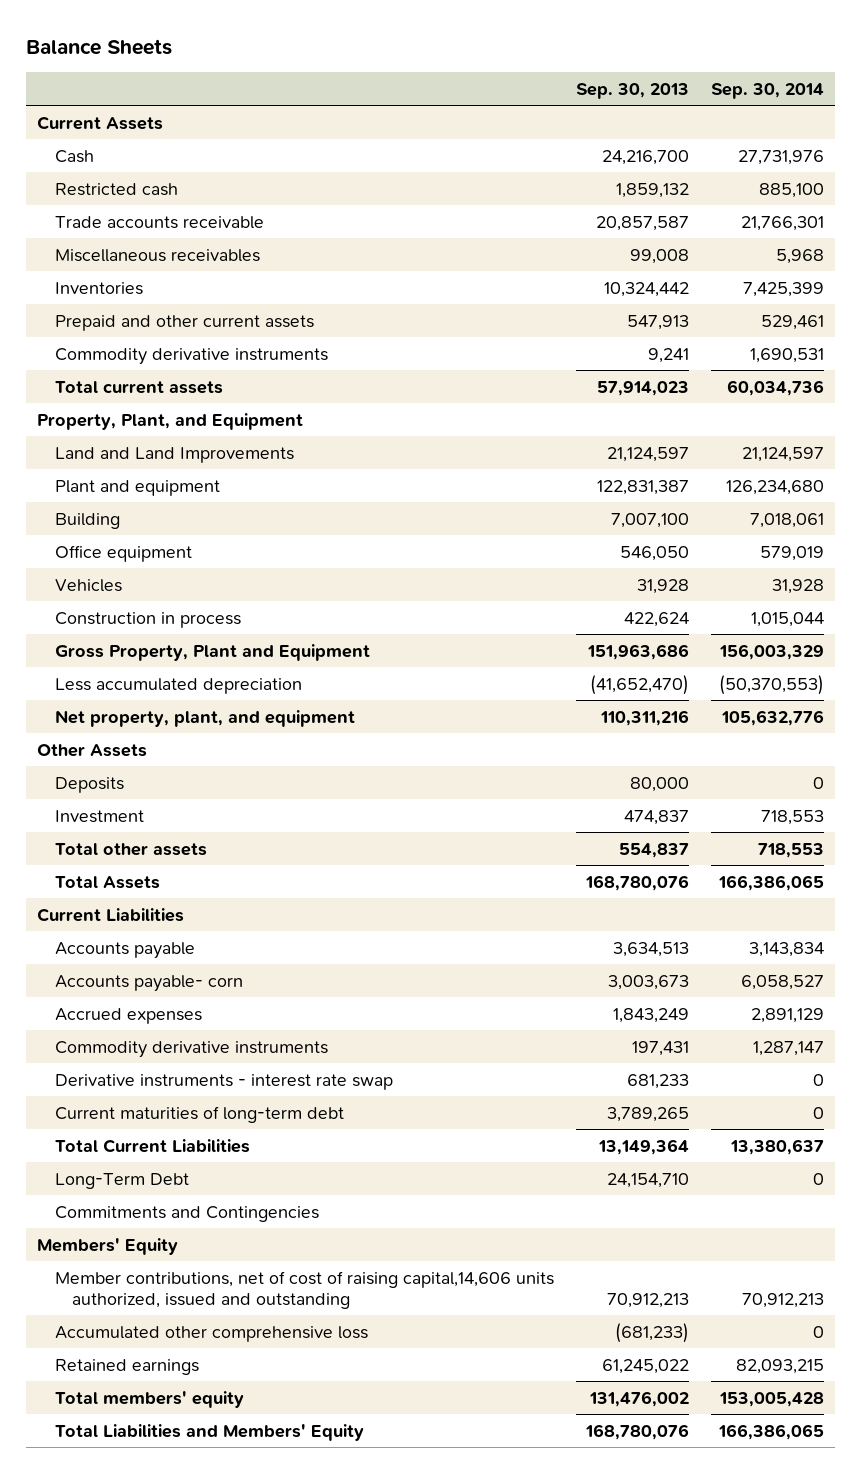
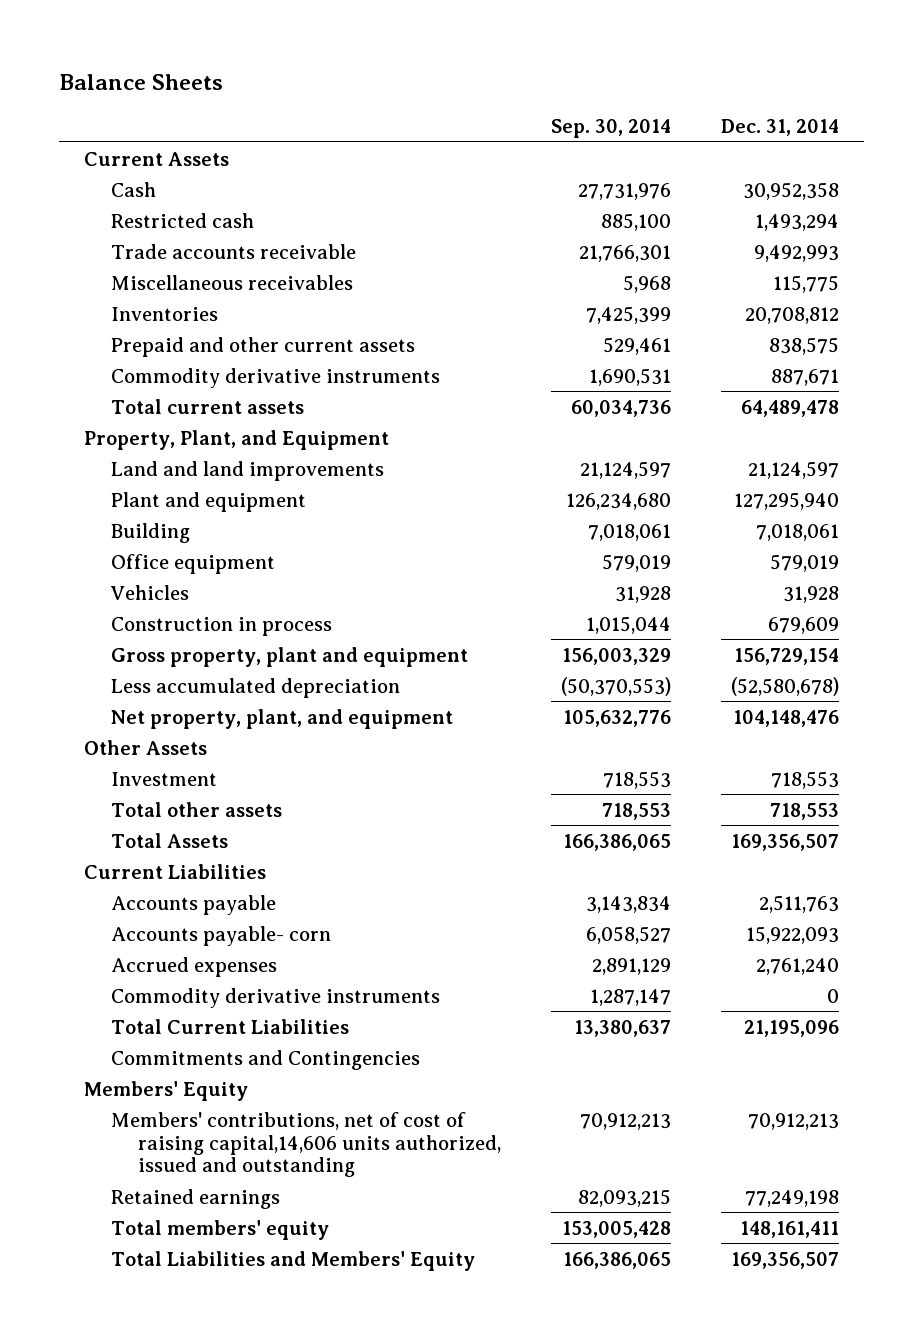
- | Sep. 30, 2013 | Sep. 30, 2014
+ | Sep. 30, 2014 | Dec. 31, 2014
- Land and Land Improvements | 21,124,597 | 21,124,597
+ Land and land improvements | 21,124,597 | 21,124,597
- Gross Property, Plant and Equipment | 151,963,686 | 156,003,329
+ Gross property, plant and equipment | 156,003,329 | 156,729,154
- Deposits | 80,000 | 0
- Derivative instruments - interest rate swap | 681,233 | 0
- Current maturities of long-term debt | 3,789,265 | 0
- Long-Term Debt | 24,154,710 | 0
- Member contributions, net of cost of raising capital,14,606 units authorized, issued and outstanding | 70,912,213 | 70,912,213
- Accumulated other comprehensive loss | (681,233) | 0
+ Members' contributions, net of cost of raising capital,14,606 units authorized, issued and outstanding | 70,912,213 | 70,912,213

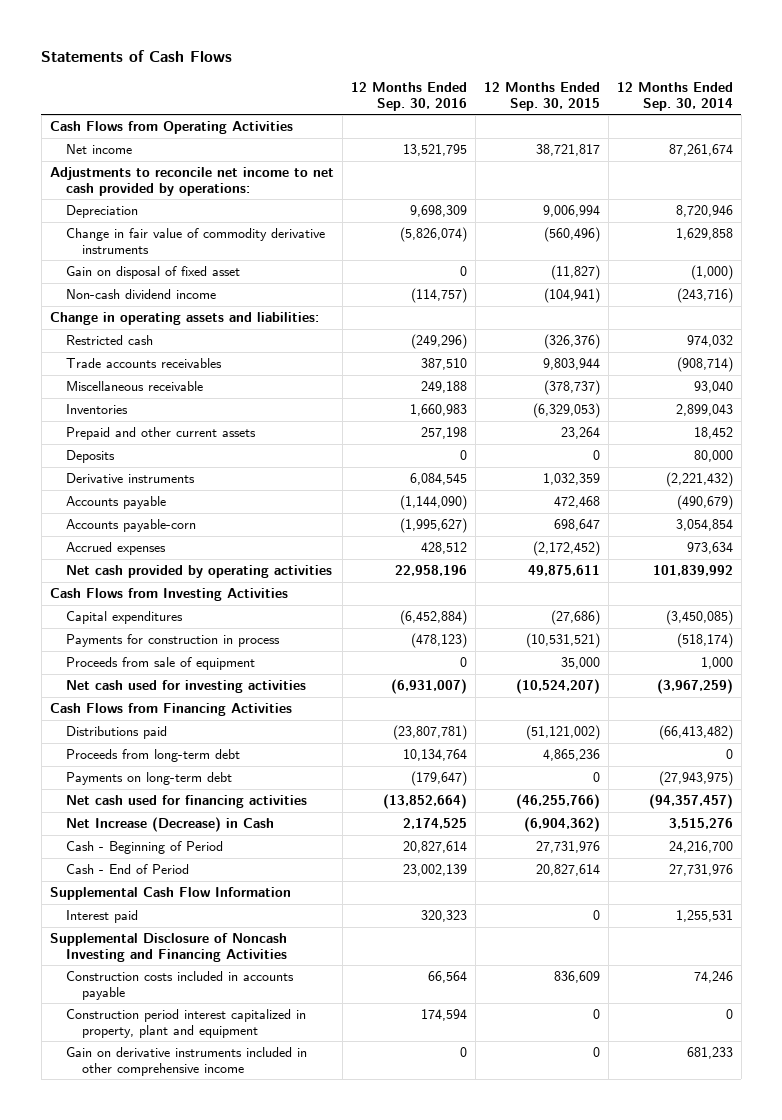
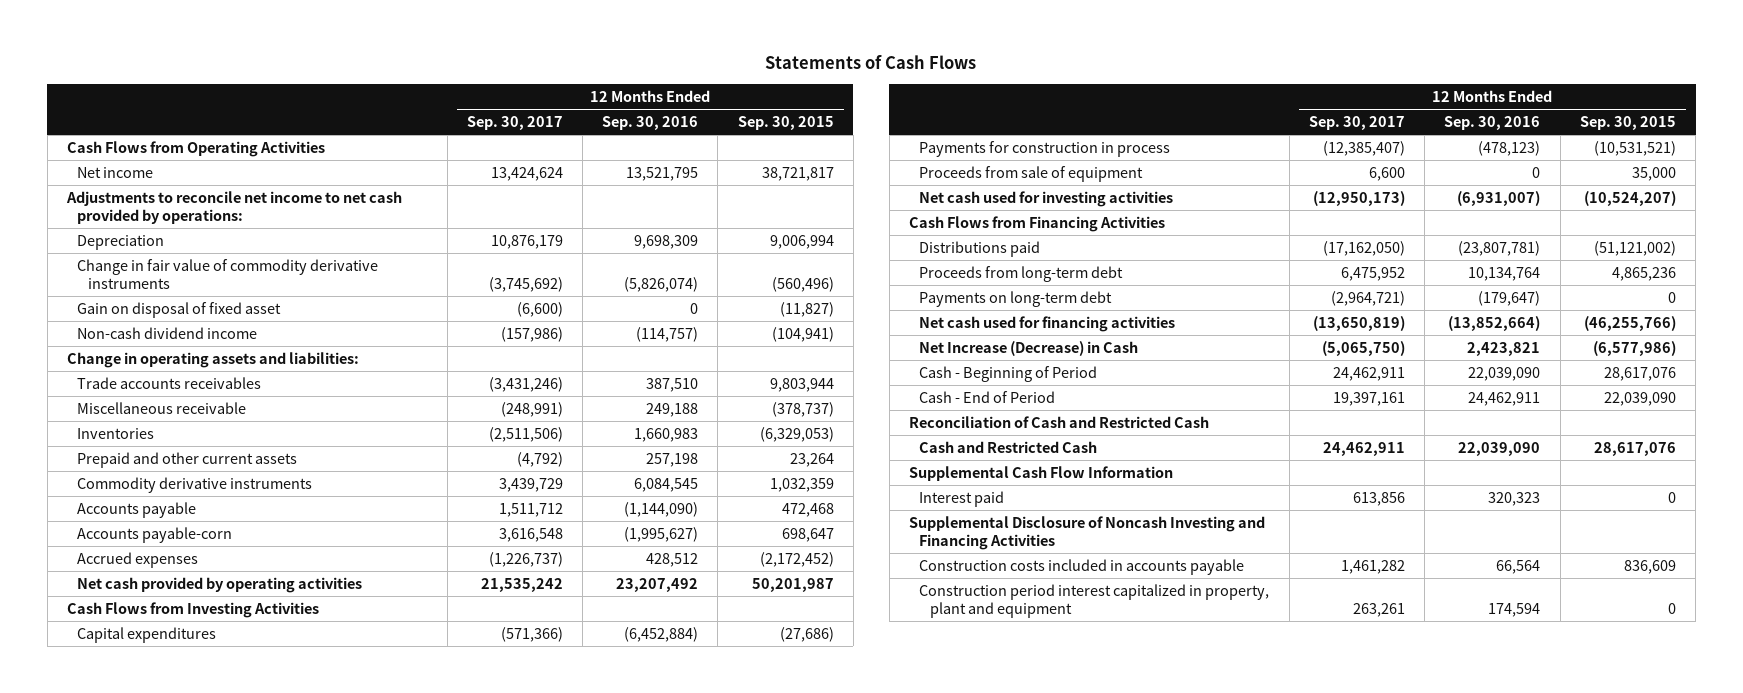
- | 12 Months Ended Sep. 30, 2016 | 12 Months Ended Sep. 30, 2015 | 12 Months Ended Sep. 30, 2014
+ | 12 Months Ended Sep. 30, 2017 | 12 Months Ended Sep. 30, 2016 | 12 Months Ended Sep. 30, 2015
- Restricted cash | (249,296) | (326,376) | 974,032
- Deposits | 0 | 0 | 80,000
- Derivative instruments | 6,084,545 | 1,032,359 | (2,221,432)
+ Commodity derivative instruments | 3,439,729 | 6,084,545 | 1,032,359
- Net cash provided by operating activities | 22,958,196 | 49,875,611 | 101,839,992
+ Net cash provided by operating activities | 21,535,242 | 23,207,492 | 50,201,987
- Net Increase (Decrease) in Cash | 2,174,525 | (6,904,362) | 3,515,276
- Cash - Beginning of Period | 20,827,614 | 27,731,976 | 24,216,700
- Cash - End of Period | 23,002,139 | 20,827,614 | 27,731,976
+ Net Increase (Decrease) in Cash | (5,065,750) | 2,423,821 | (6,577,986)
+ Cash - Beginning of Period | 24,462,911 | 22,039,090 | 28,617,076
+ Cash - End of Period | 19,397,161 | 24,462,911 | 22,039,090
+ Reconciliation of Cash and Restricted Cash
+ Cash and Restricted Cash | 24,462,911 | 22,039,090 | 28,617,076
- Gain on derivative instruments included in other comprehensive income | 0 | 0 | 681,233

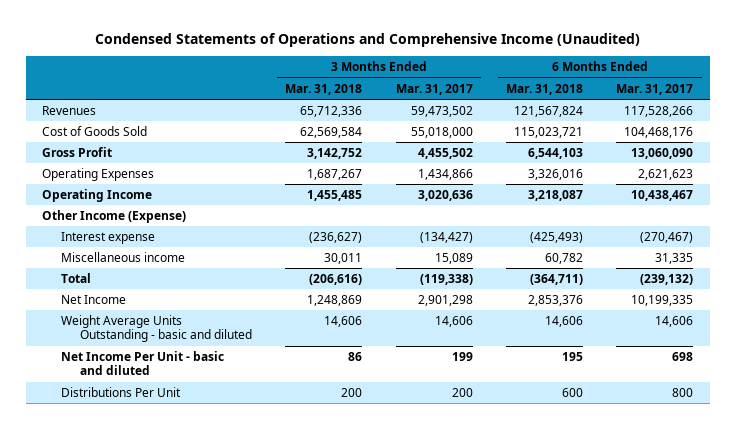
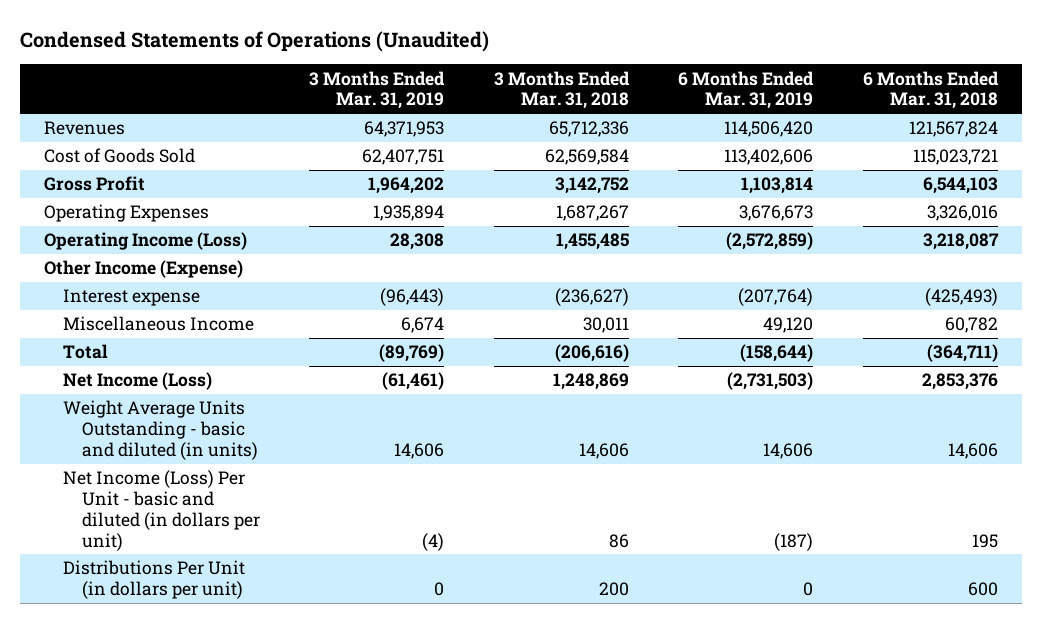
- Condensed Statements of Operations and Comprehensive Income (Unaudited)
+ Condensed Statements of Operations (Unaudited)
- | 3 Months Ended Mar. 31, 2018 | 3 Months Ended Mar. 31, 2017 | 6 Months Ended Mar. 31, 2018 | 6 Months Ended Mar. 31, 2017
+ | 3 Months Ended Mar. 31, 2019 | 3 Months Ended Mar. 31, 2018 | 6 Months Ended Mar. 31, 2019 | 6 Months Ended Mar. 31, 2018
- Operating Income | 1,455,485 | 3,020,636 | 3,218,087 | 10,438,467
+ Operating Income (Loss) | 28,308 | 1,455,485 | (2,572,859) | 3,218,087
- Miscellaneous income | 30,011 | 15,089 | 60,782 | 31,335
+ Miscellaneous Income | 6,674 | 30,011 | 49,120 | 60,782
- Net Income | 1,248,869 | 2,901,298 | 2,853,376 | 10,199,335
- Weight Average Units Outstanding - basic and diluted | 14,606 | 14,606 | 14,606 | 14,606
- Net Income Per Unit - basic and diluted | 86 | 199 | 195 | 698
- Distributions Per Unit | 200 | 200 | 600 | 800
+ Net Income (Loss) | (61,461) | 1,248,869 | (2,731,503) | 2,853,376
+ Weight Average Units Outstanding - basic and diluted (in units) | 14,606 | 14,606 | 14,606 | 14,606
+ Net Income (Loss) Per Unit - basic and diluted (in dollars per unit) | (4) | 86 | (187) | 195
+ Distributions Per Unit (in dollars per unit) | 0 | 200 | 0 | 600

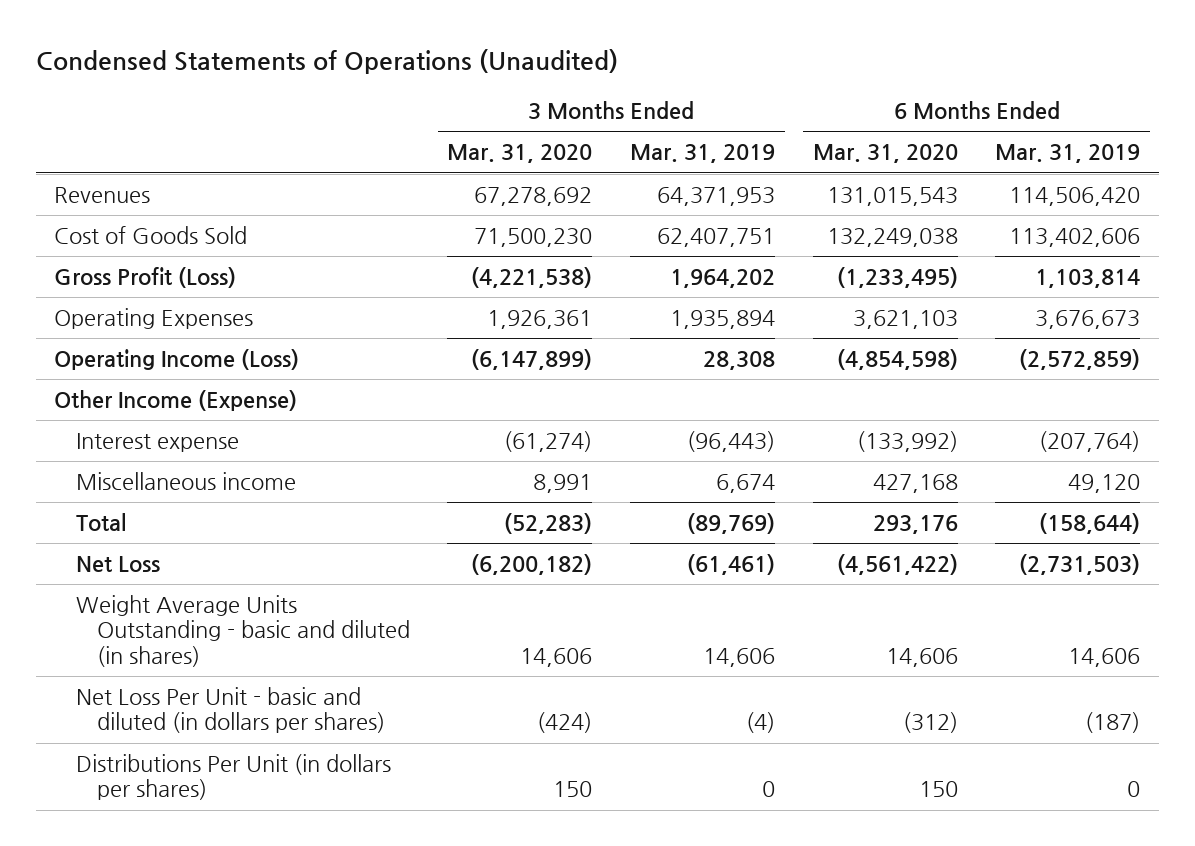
- | 3 Months Ended Mar. 31, 2019 | 3 Months Ended Mar. 31, 2018 | 6 Months Ended Mar. 31, 2019 | 6 Months Ended Mar. 31, 2018
+ | 3 Months Ended Mar. 31, 2020 | 3 Months Ended Mar. 31, 2019 | 6 Months Ended Mar. 31, 2020 | 6 Months Ended Mar. 31, 2019
- Gross Profit | 1,964,202 | 3,142,752 | 1,103,814 | 6,544,103
+ Gross Profit (Loss) | (4,221,538) | 1,964,202 | (1,233,495) | 1,103,814
- Miscellaneous Income | 6,674 | 30,011 | 49,120 | 60,782
+ Miscellaneous income | 8,991 | 6,674 | 427,168 | 49,120
- Net Income (Loss) | (61,461) | 1,248,869 | (2,731,503) | 2,853,376
- Weight Average Units Outstanding - basic and diluted (in units) | 14,606 | 14,606 | 14,606 | 14,606
- Net Income (Loss) Per Unit - basic and diluted (in dollars per unit) | (4) | 86 | (187) | 195
- Distributions Per Unit (in dollars per unit) | 0 | 200 | 0 | 600
+ Net Loss | (6,200,182) | (61,461) | (4,561,422) | (2,731,503)
+ Weight Average Units Outstanding - basic and diluted (in shares) | 14,606 | 14,606 | 14,606 | 14,606
+ Net Loss Per Unit - basic and diluted (in dollars per shares) | (424) | (4) | (312) | (187)
+ Distributions Per Unit (in dollars per shares) | 150 | 0 | 150 | 0

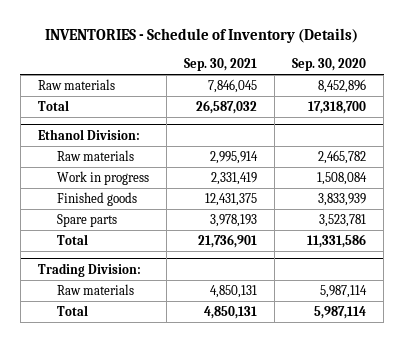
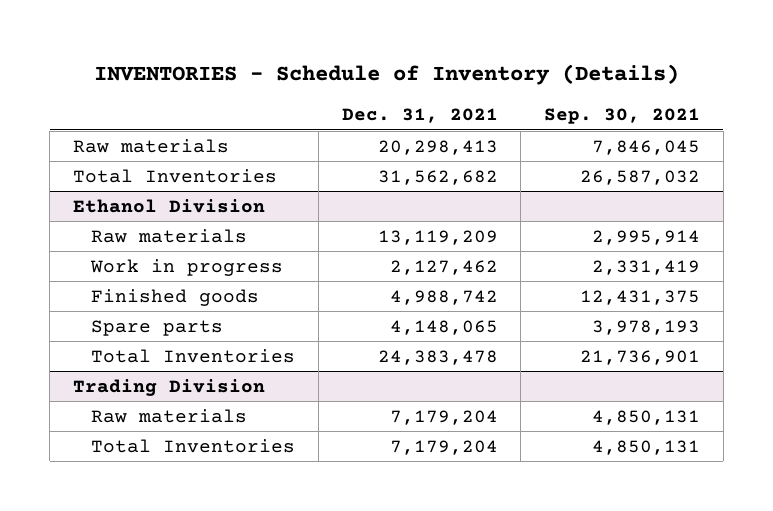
- | Sep. 30, 2021 | Sep. 30, 2020
+ | Dec. 31, 2021 | Sep. 30, 2021
- Total | 26,587,032 | 17,318,700
- Ethanol Division:
+ Total Inventories | 31,562,682 | 26,587,032
+ Ethanol Division
- Total | 21,736,901 | 11,331,586
- Trading Division:
+ Total Inventories | 24,383,478 | 21,736,901
+ Trading Division
- Total | 4,850,131 | 5,987,114
+ Total Inventories | 7,179,204 | 4,850,131

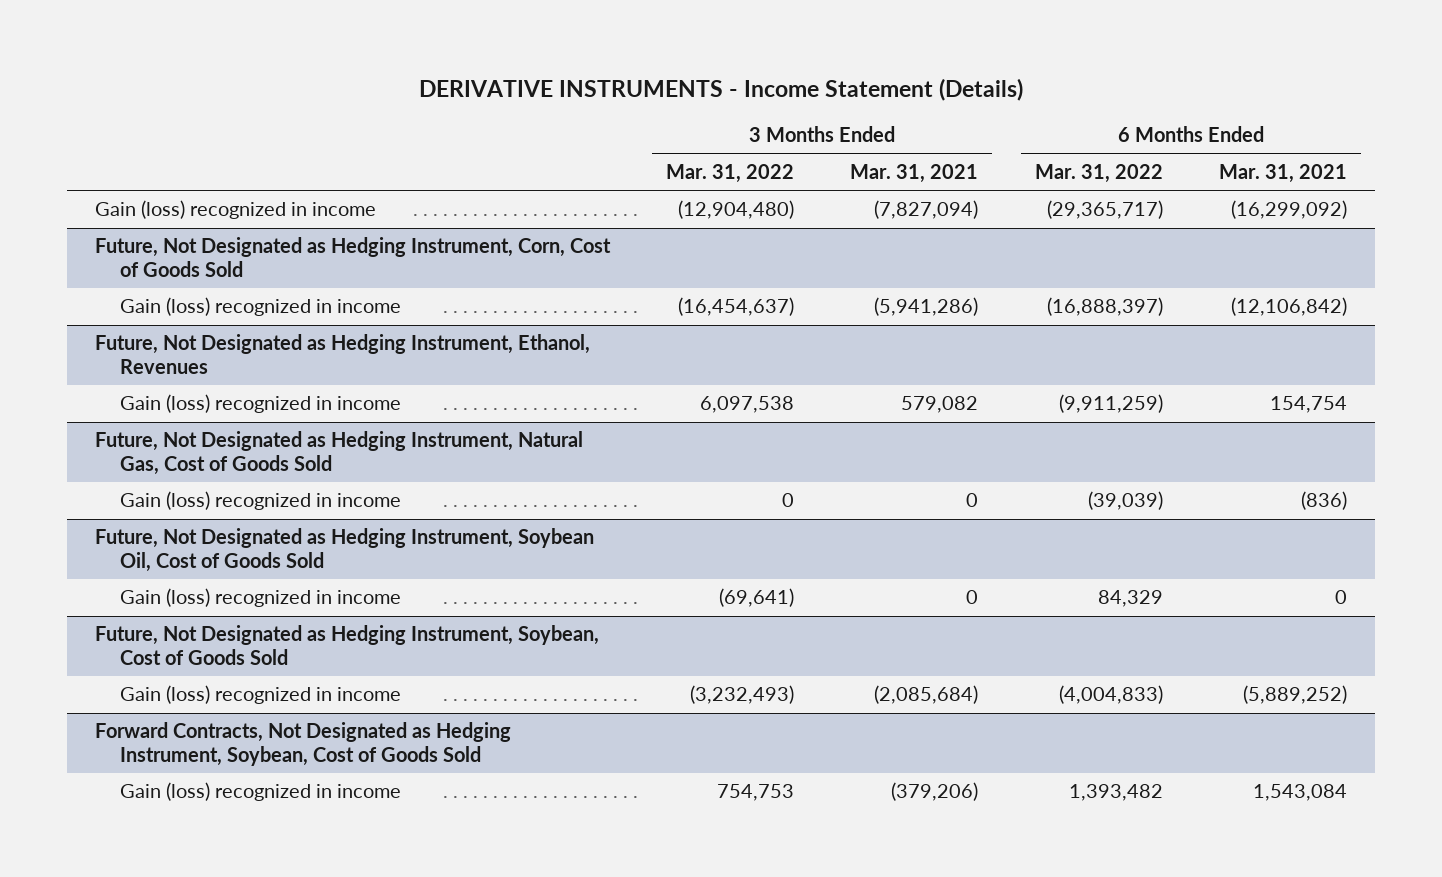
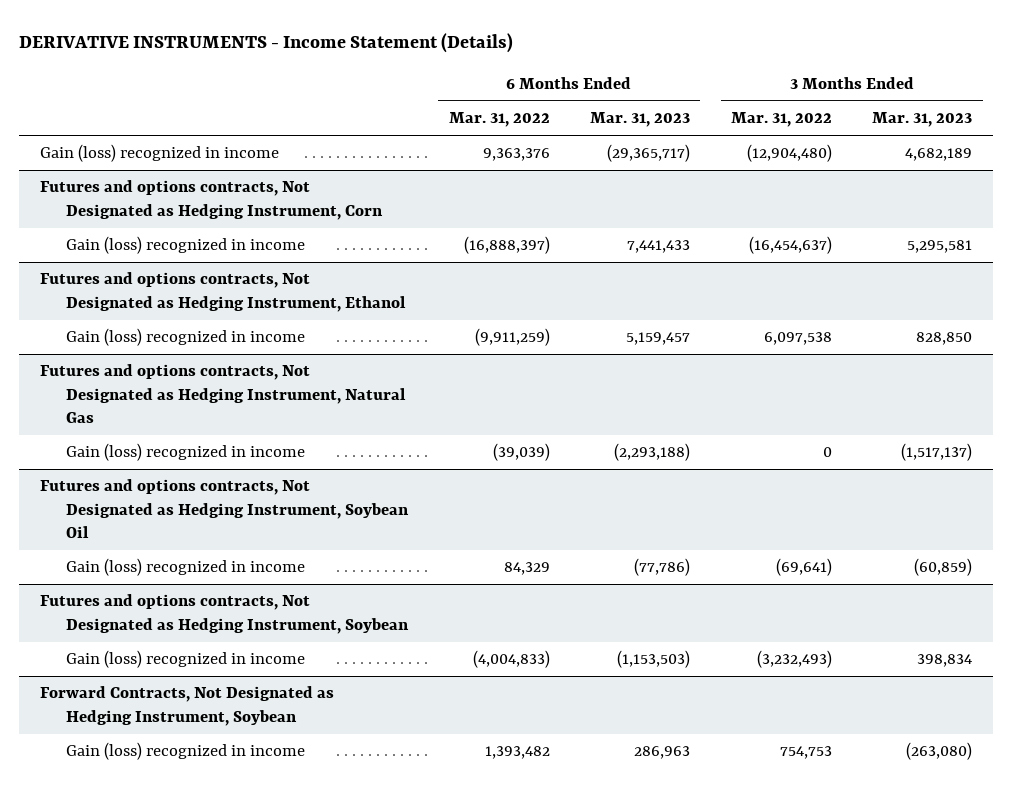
- | 3 Months Ended Mar. 31, 2022 | 3 Months Ended Mar. 31, 2021 | 6 Months Ended Mar. 31, 2022 | 6 Months Ended Mar. 31, 2021
+ | 6 Months Ended Mar. 31, 2022 | 6 Months Ended Mar. 31, 2023 | 3 Months Ended Mar. 31, 2022 | 3 Months Ended Mar. 31, 2023
- Gain (loss) recognized in income | (12,904,480) | (7,827,094) | (29,365,717) | (16,299,092)
- Future, Not Designated as Hedging Instrument, Corn, Cost of Goods Sold
+ Gain (loss) recognized in income | 9,363,376 | (29,365,717) | (12,904,480) | 4,682,189
+ Futures and options contracts, Not Designated as Hedging Instrument, Corn
- Future, Not Designated as Hedging Instrument, Ethanol, Revenues
+ Futures and options contracts, Not Designated as Hedging Instrument, Ethanol
- Future, Not Designated as Hedging Instrument, Natural Gas, Cost of Goods Sold
+ Futures and options contracts, Not Designated as Hedging Instrument, Natural Gas
- Future, Not Designated as Hedging Instrument, Soybean Oil, Cost of Goods Sold
+ Futures and options contracts, Not Designated as Hedging Instrument, Soybean Oil
- Future, Not Designated as Hedging Instrument, Soybean, Cost of Goods Sold
+ Futures and options contracts, Not Designated as Hedging Instrument, Soybean
- Forward Contracts, Not Designated as Hedging Instrument, Soybean, Cost of Goods Sold
+ Forward Contracts, Not Designated as Hedging Instrument, Soybean

